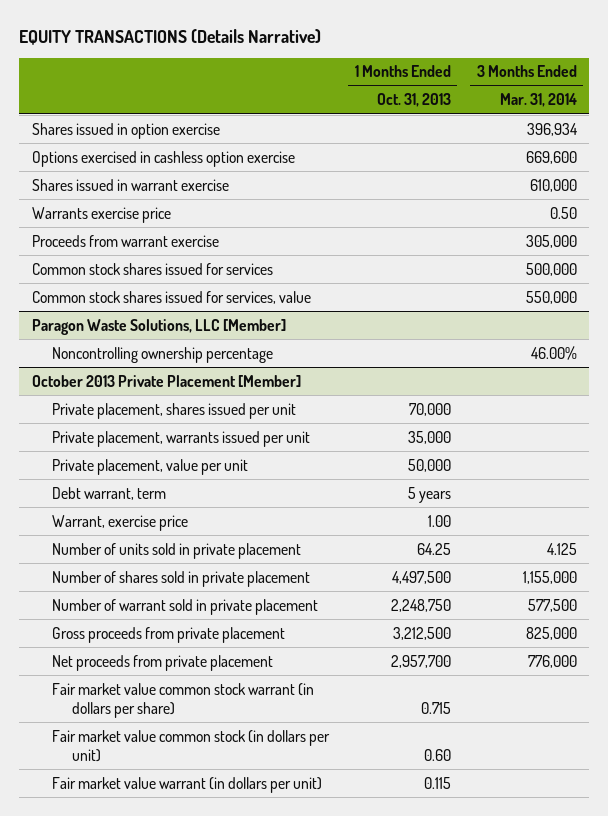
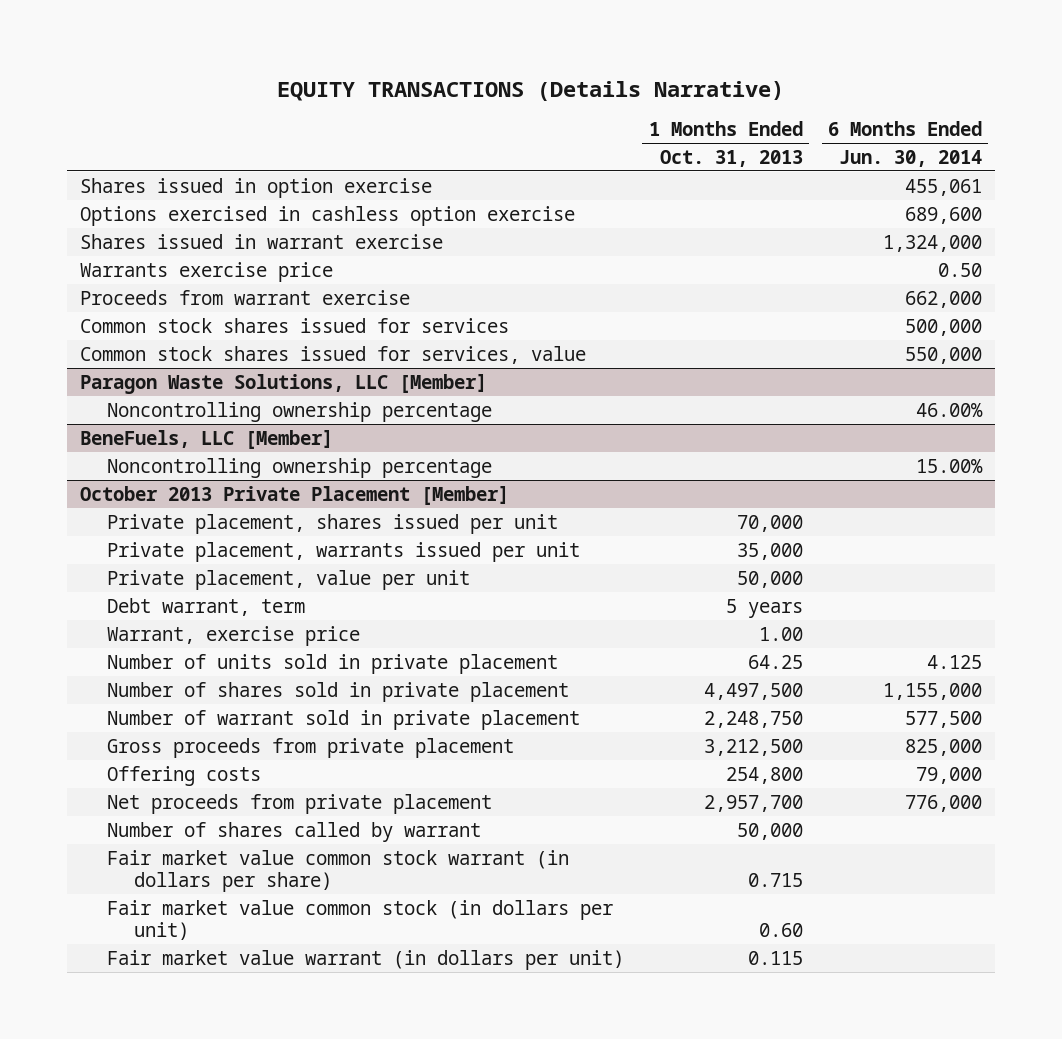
- | 1 Months Ended Oct. 31, 2013 | 3 Months Ended Mar. 31, 2014
+ | 1 Months Ended Oct. 31, 2013 | 6 Months Ended Jun. 30, 2014
+ BeneFuels, LLC [Member]
+ Noncontrolling ownership percentage | | 15.00%
@ October 2013 Private Placement [Member]
+ Offering costs | 254,800 | 79,000
+ Number of shares called by warrant | 50,000 |

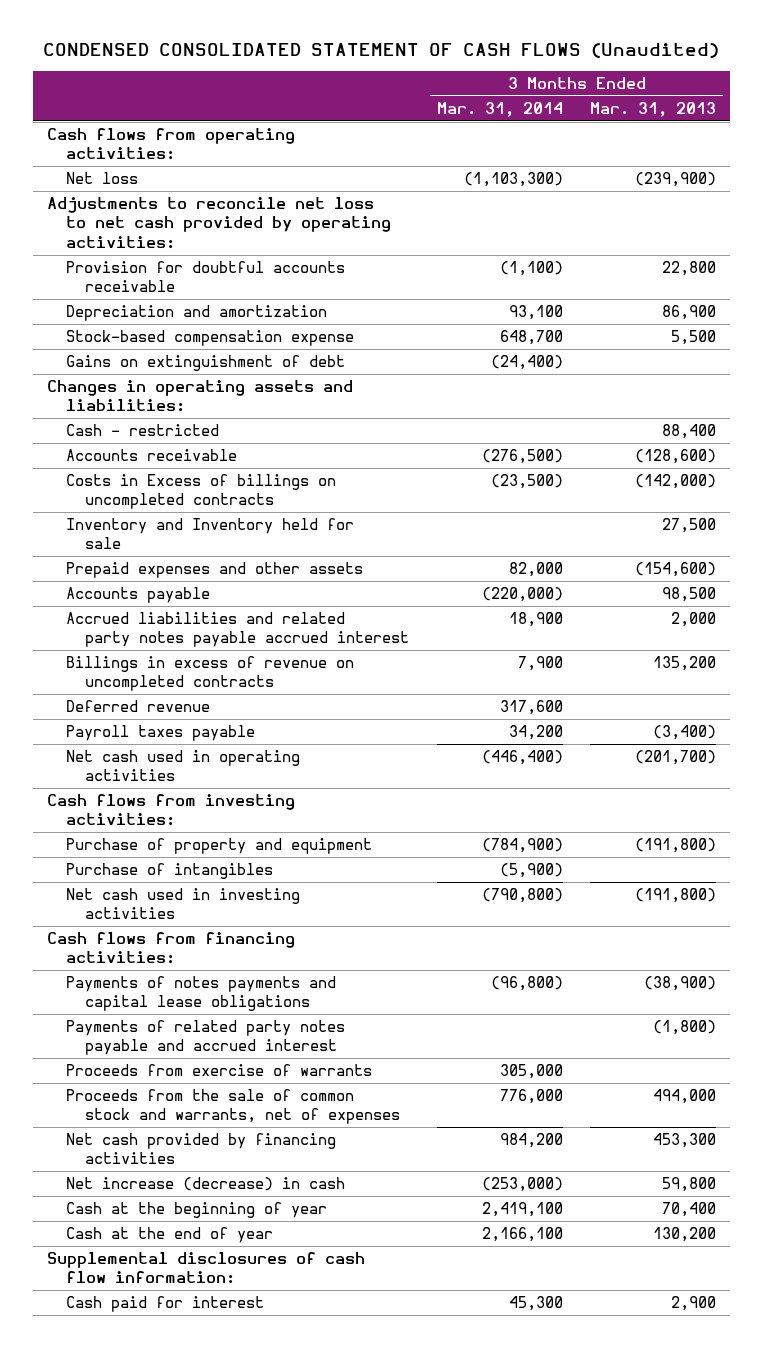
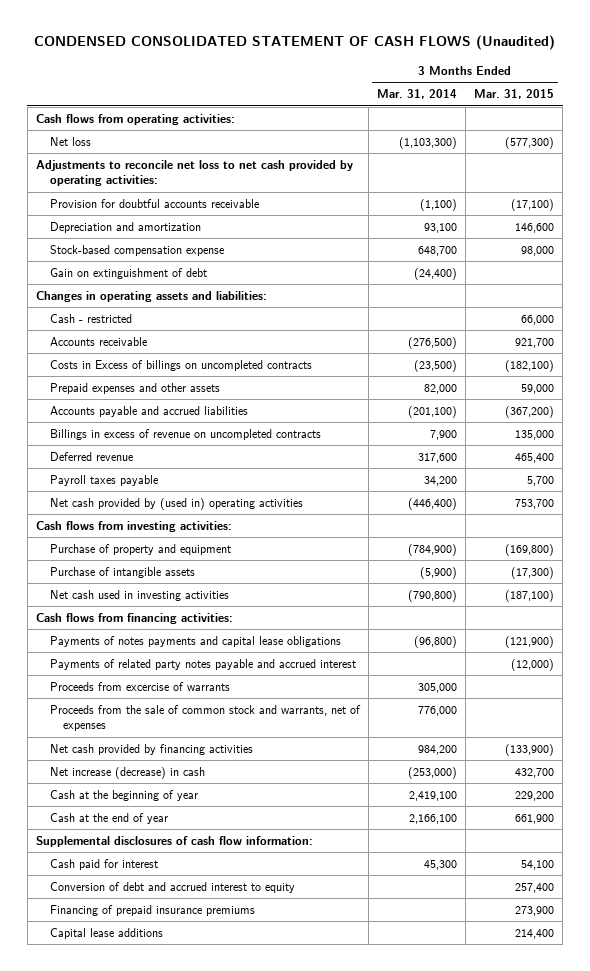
- | 3 Months Ended Mar. 31, 2014 | 3 Months Ended Mar. 31, 2013
+ | 3 Months Ended Mar. 31, 2014 | 3 Months Ended Mar. 31, 2015
- Gains on extinguishment of debt | (24,400) |
+ Gain on extinguishment of debt | (24,400) |
- Inventory and Inventory held for sale | | 27,500
- Accounts payable | (220,000) | 98,500
- Accrued liabilities and related party notes payable accrued interest | 18,900 | 2,000
+ Accounts payable and accrued liabilities | (201,100) | (367,200)
- Net cash used in operating activities | (446,400) | (201,700)
+ Net cash provided by (used in) operating activities | (446,400) | 753,700
- Purchase of intangibles | (5,900) |
+ Purchase of intangible assets | (5,900) | (17,300)
- Proceeds from exercise of warrants | 305,000 |
+ Proceeds from excercise of warrants | 305,000 |
+ Conversion of debt and accrued interest to equity | | 257,400
+ Financing of prepaid insurance premiums | | 273,900
+ Capital lease additions | | 214,400

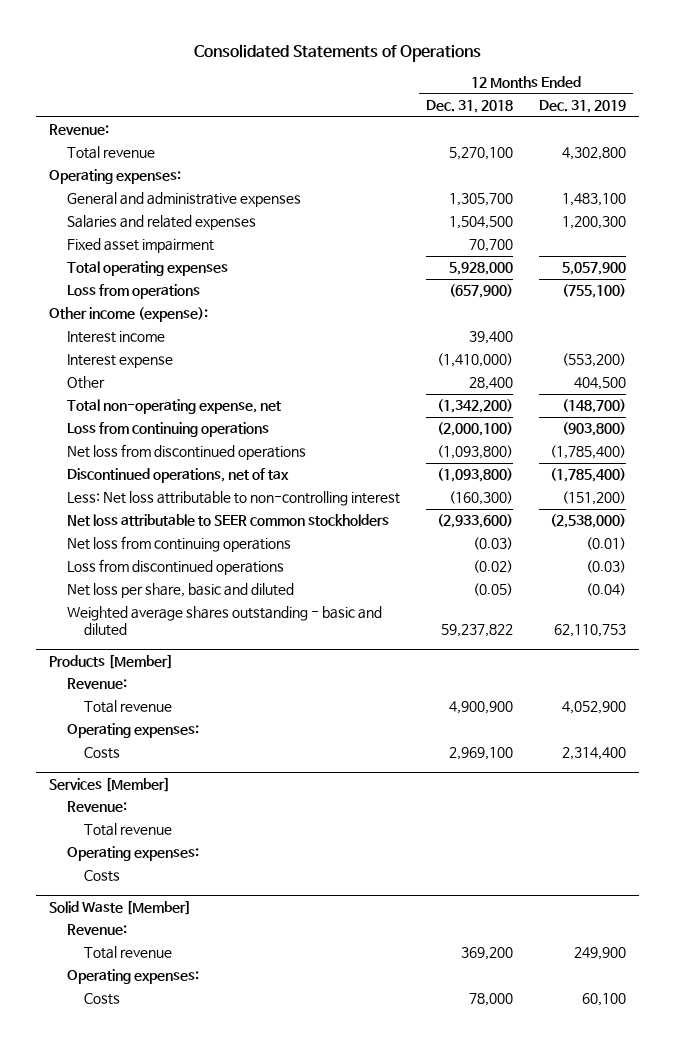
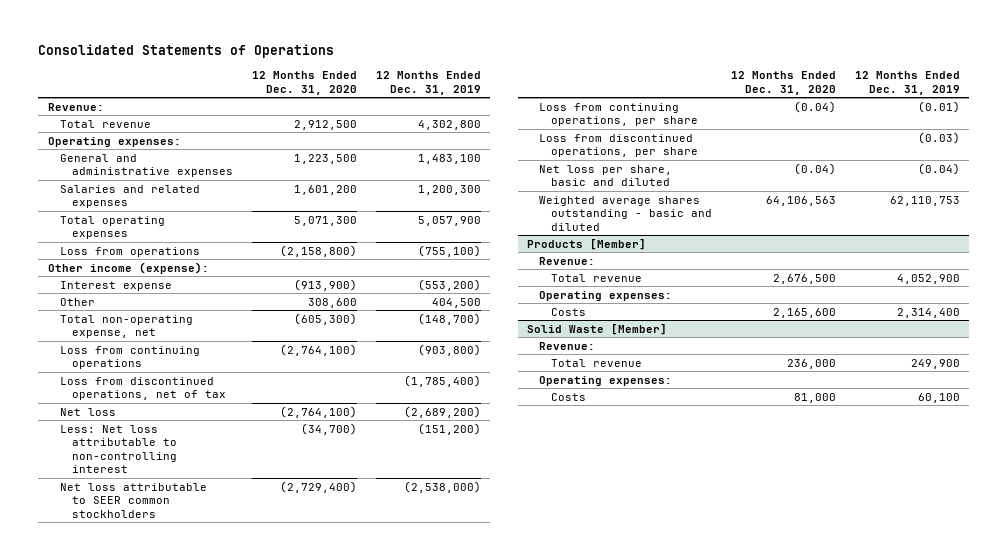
- | 12 Months Ended Dec. 31, 2018 | 12 Months Ended Dec. 31, 2019
+ | 12 Months Ended Dec. 31, 2020 | 12 Months Ended Dec. 31, 2019
- Fixed asset impairment | 70,700 |
- Interest income | 39,400 |
- Net loss from discontinued operations | (1,093,800) | (1,785,400)
- Discontinued operations, net of tax | (1,093,800) | (1,785,400)
+ Loss from discontinued operations, net of tax | | (1,785,400)
+ Net loss | (2,764,100) | (2,689,200)
- Net loss from continuing operations | (0.03) | (0.01)
- Loss from discontinued operations | (0.02) | (0.03)
+ Loss from continuing operations, per share | (0.04) | (0.01)
+ Loss from discontinued operations, per share | | (0.03)
- Services [Member]
- Revenue:
- Total revenue
- Operating expenses:
- Costs

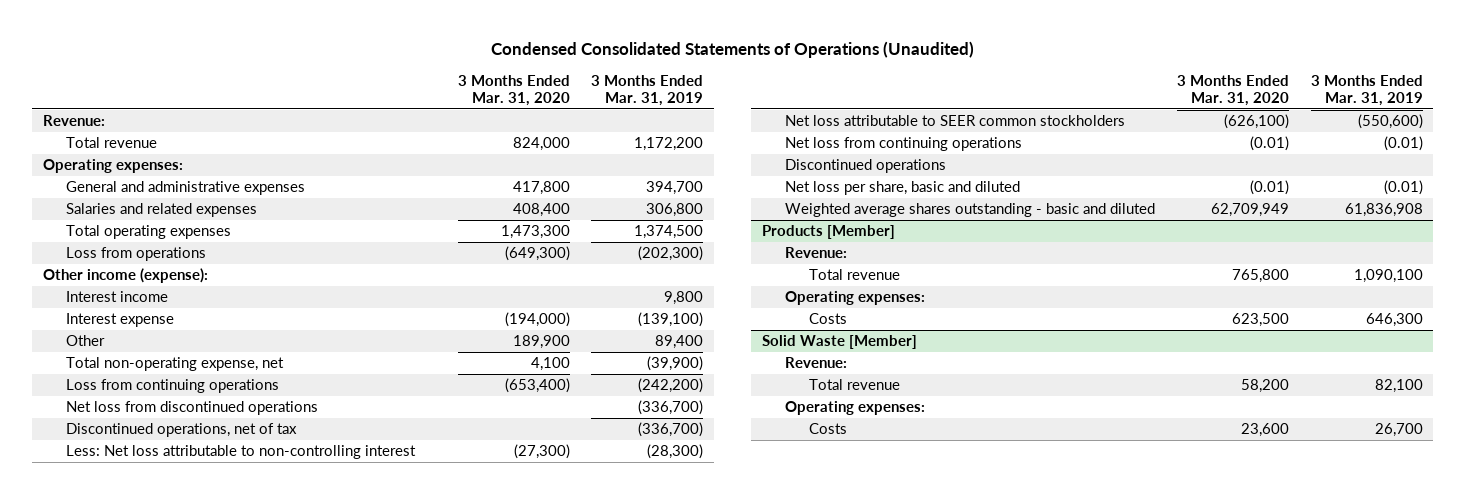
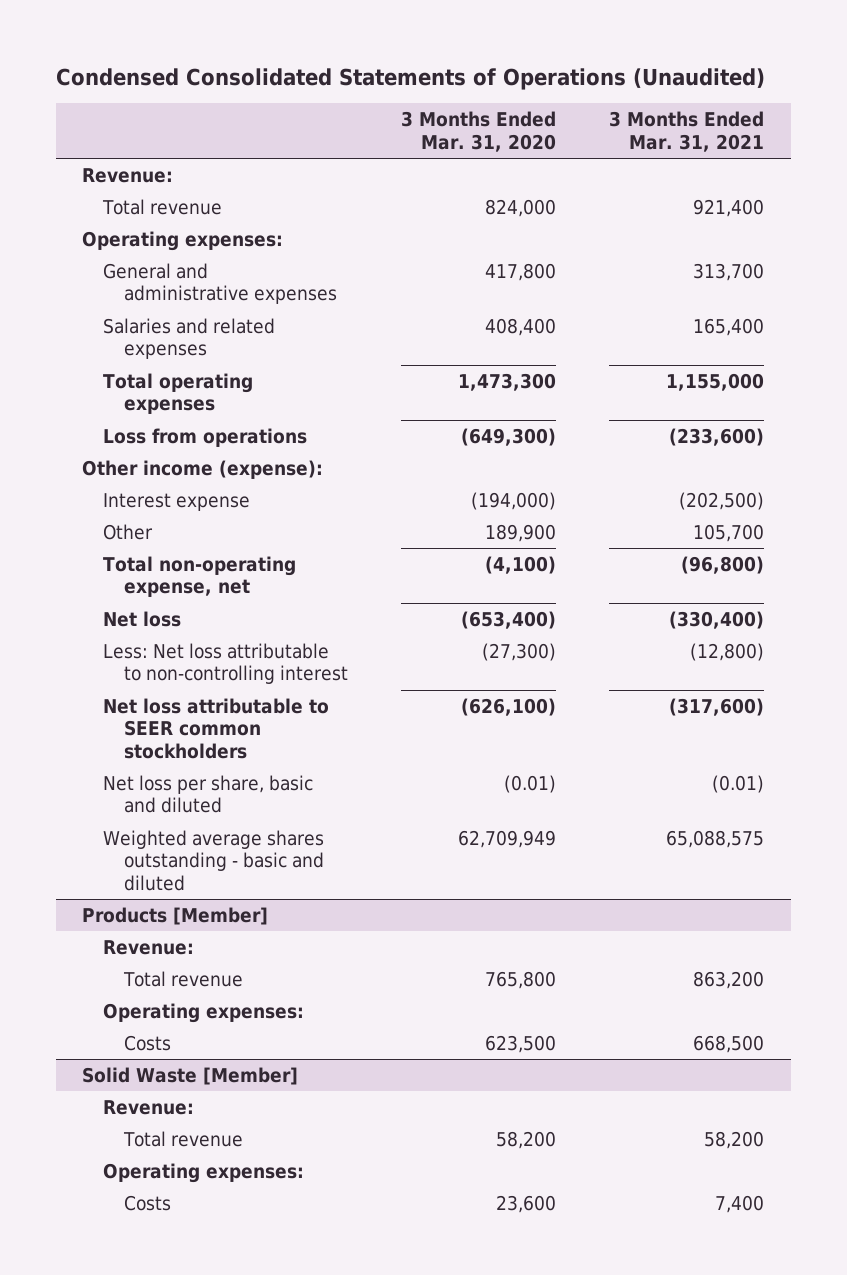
- | 3 Months Ended Mar. 31, 2020 | 3 Months Ended Mar. 31, 2019
+ | 3 Months Ended Mar. 31, 2020 | 3 Months Ended Mar. 31, 2021
- Interest income | | 9,800
- Total non-operating expense, net | 4,100 | (39,900)
- Loss from continuing operations | (653,400) | (242,200)
- Net loss from discontinued operations | | (336,700)
- Discontinued operations, net of tax | | (336,700)
+ Total non-operating expense, net | (4,100) | (96,800)
+ Net loss | (653,400) | (330,400)
- Net loss from continuing operations | (0.01) | (0.01)
- Discontinued operations

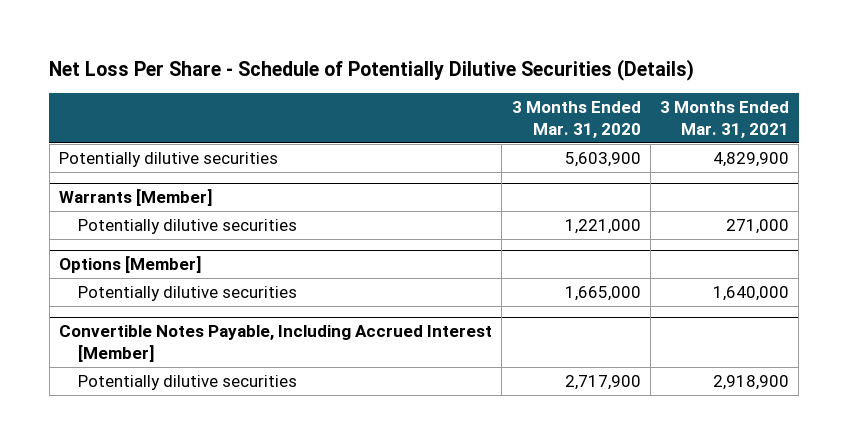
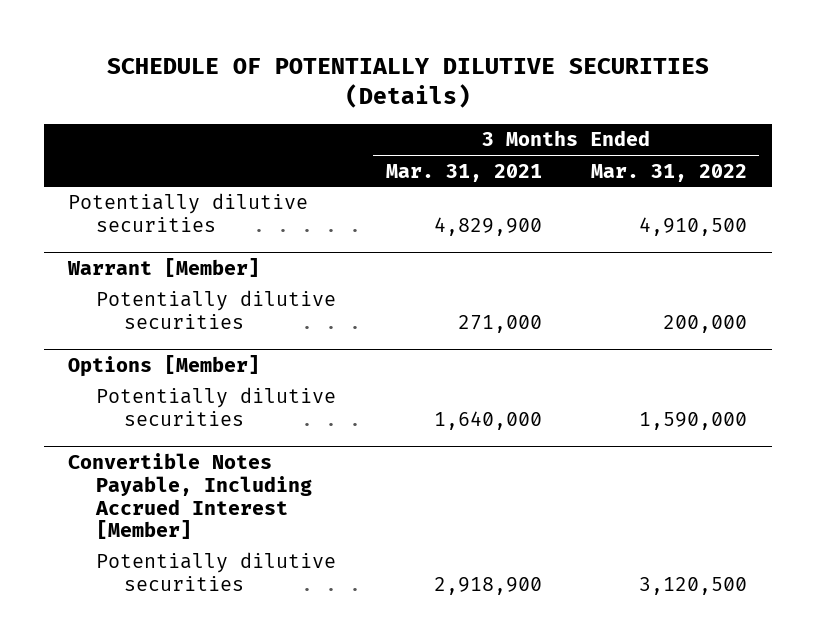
- Net Loss Per Share - Schedule of Potentially Dilutive Securities (Details)
+ SCHEDULE OF POTENTIALLY DILUTIVE SECURITIES (Details)
- | 3 Months Ended Mar. 31, 2020 | 3 Months Ended Mar. 31, 2021
+ | 3 Months Ended Mar. 31, 2021 | 3 Months Ended Mar. 31, 2022
- Warrants [Member]
+ Warrant [Member]

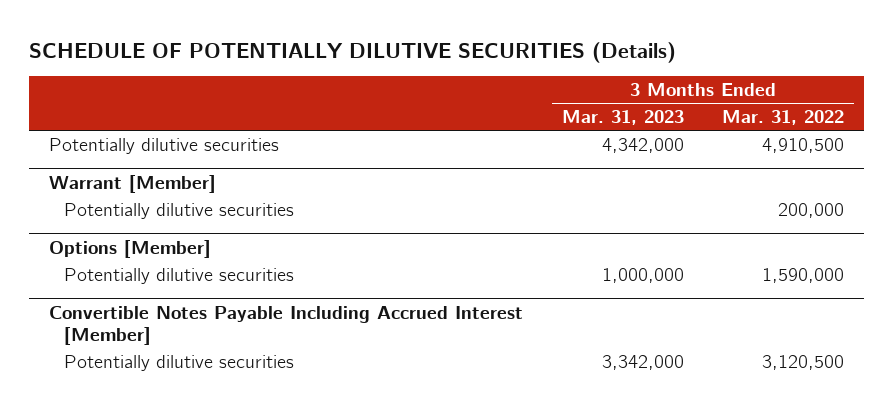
- | 3 Months Ended Mar. 31, 2021 | 3 Months Ended Mar. 31, 2022
+ | 3 Months Ended Mar. 31, 2023 | 3 Months Ended Mar. 31, 2022
- Convertible Notes Payable, Including Accrued Interest [Member]
+ Convertible Notes Payable Including Accrued Interest [Member]

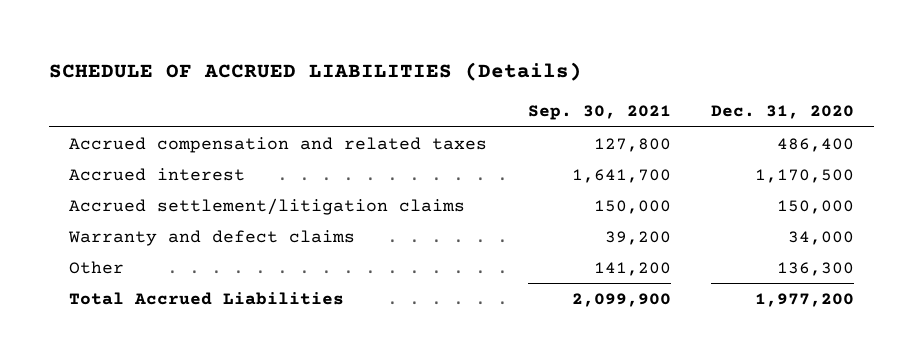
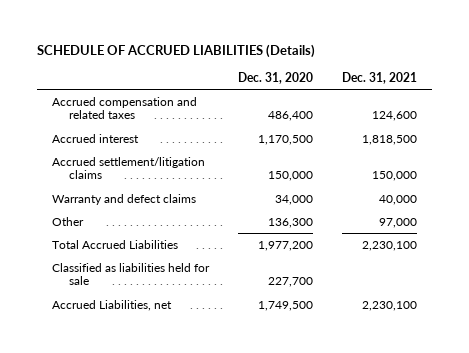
- | Sep. 30, 2021 | Dec. 31, 2020
+ | Dec. 31, 2020 | Dec. 31, 2021
+ Classified as liabilities held for sale | 227,700 |
+ Accrued Liabilities, net | 1,749,500 | 2,230,100

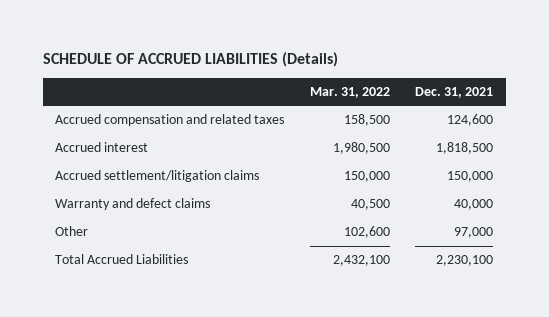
- | Dec. 31, 2020 | Dec. 31, 2021
+ | Mar. 31, 2022 | Dec. 31, 2021
- Classified as liabilities held for sale | 227,700 |
- Accrued Liabilities, net | 1,749,500 | 2,230,100

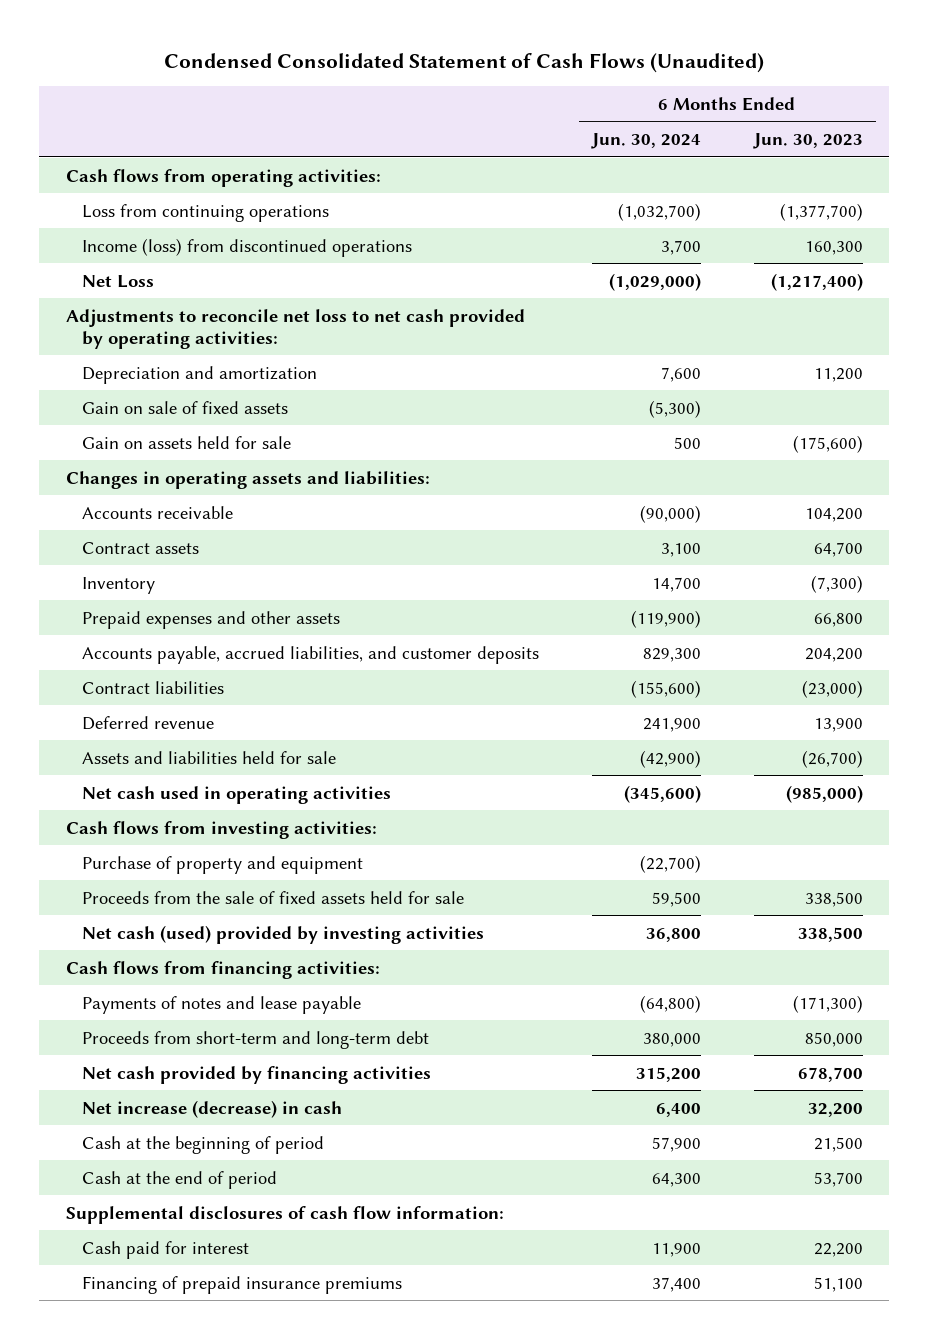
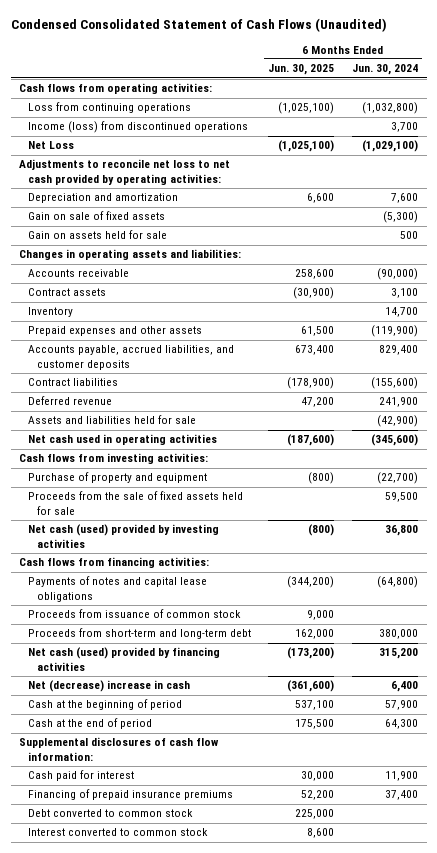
- | 6 Months Ended Jun. 30, 2024 | 6 Months Ended Jun. 30, 2023
+ | 6 Months Ended Jun. 30, 2025 | 6 Months Ended Jun. 30, 2024
- Loss from continuing operations | (1,032,700) | (1,377,700)
+ Loss from continuing operations | (1,025,100) | (1,032,800)
- Net Loss | (1,029,000) | (1,217,400)
+ Net Loss | (1,025,100) | (1,029,100)
- Accounts payable, accrued liabilities, and customer deposits | 829,300 | 204,200
+ Accounts payable, accrued liabilities, and customer deposits | 673,400 | 829,400
- Payments of notes and lease payable | (64,800) | (171,300)
+ Payments of notes and capital lease obligations | (344,200) | (64,800)
+ Proceeds from issuance of common stock | 9,000 |
- Net cash provided by financing activities | 315,200 | 678,700
- Net increase (decrease) in cash | 6,400 | 32,200
+ Net cash (used) provided by financing activities | (173,200) | 315,200
+ Net (decrease) increase in cash | (361,600) | 6,400
+ Debt converted to common stock | 225,000 |
+ Interest converted to common stock | 8,600 |

